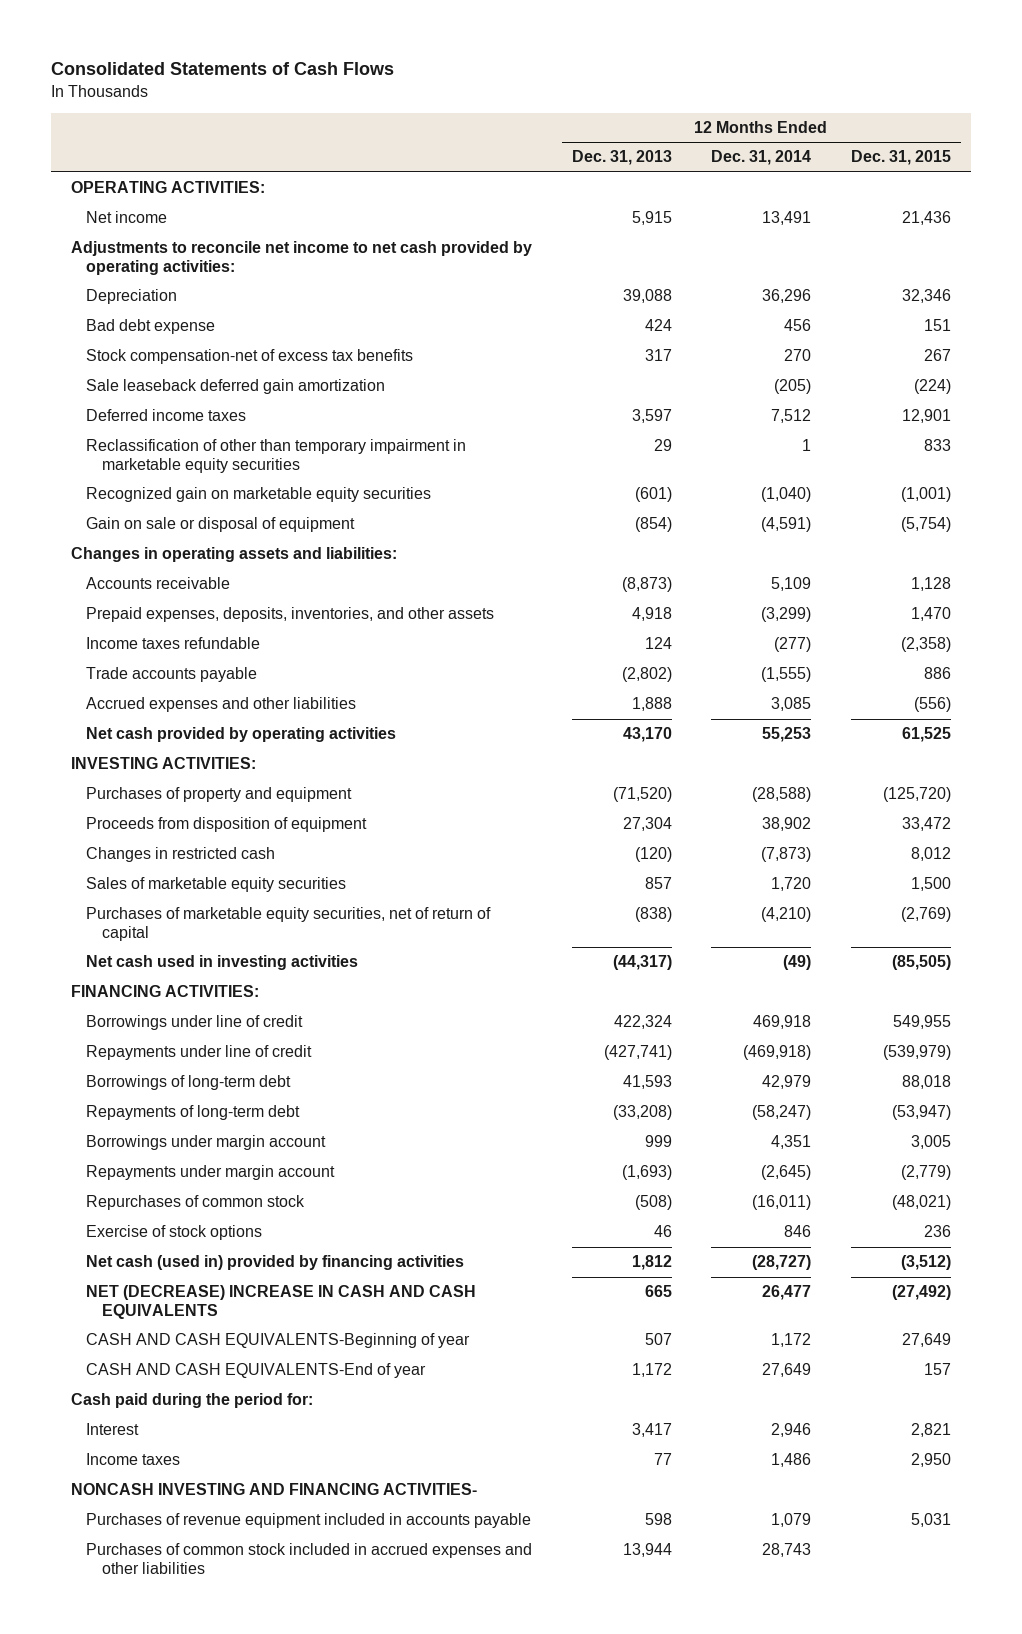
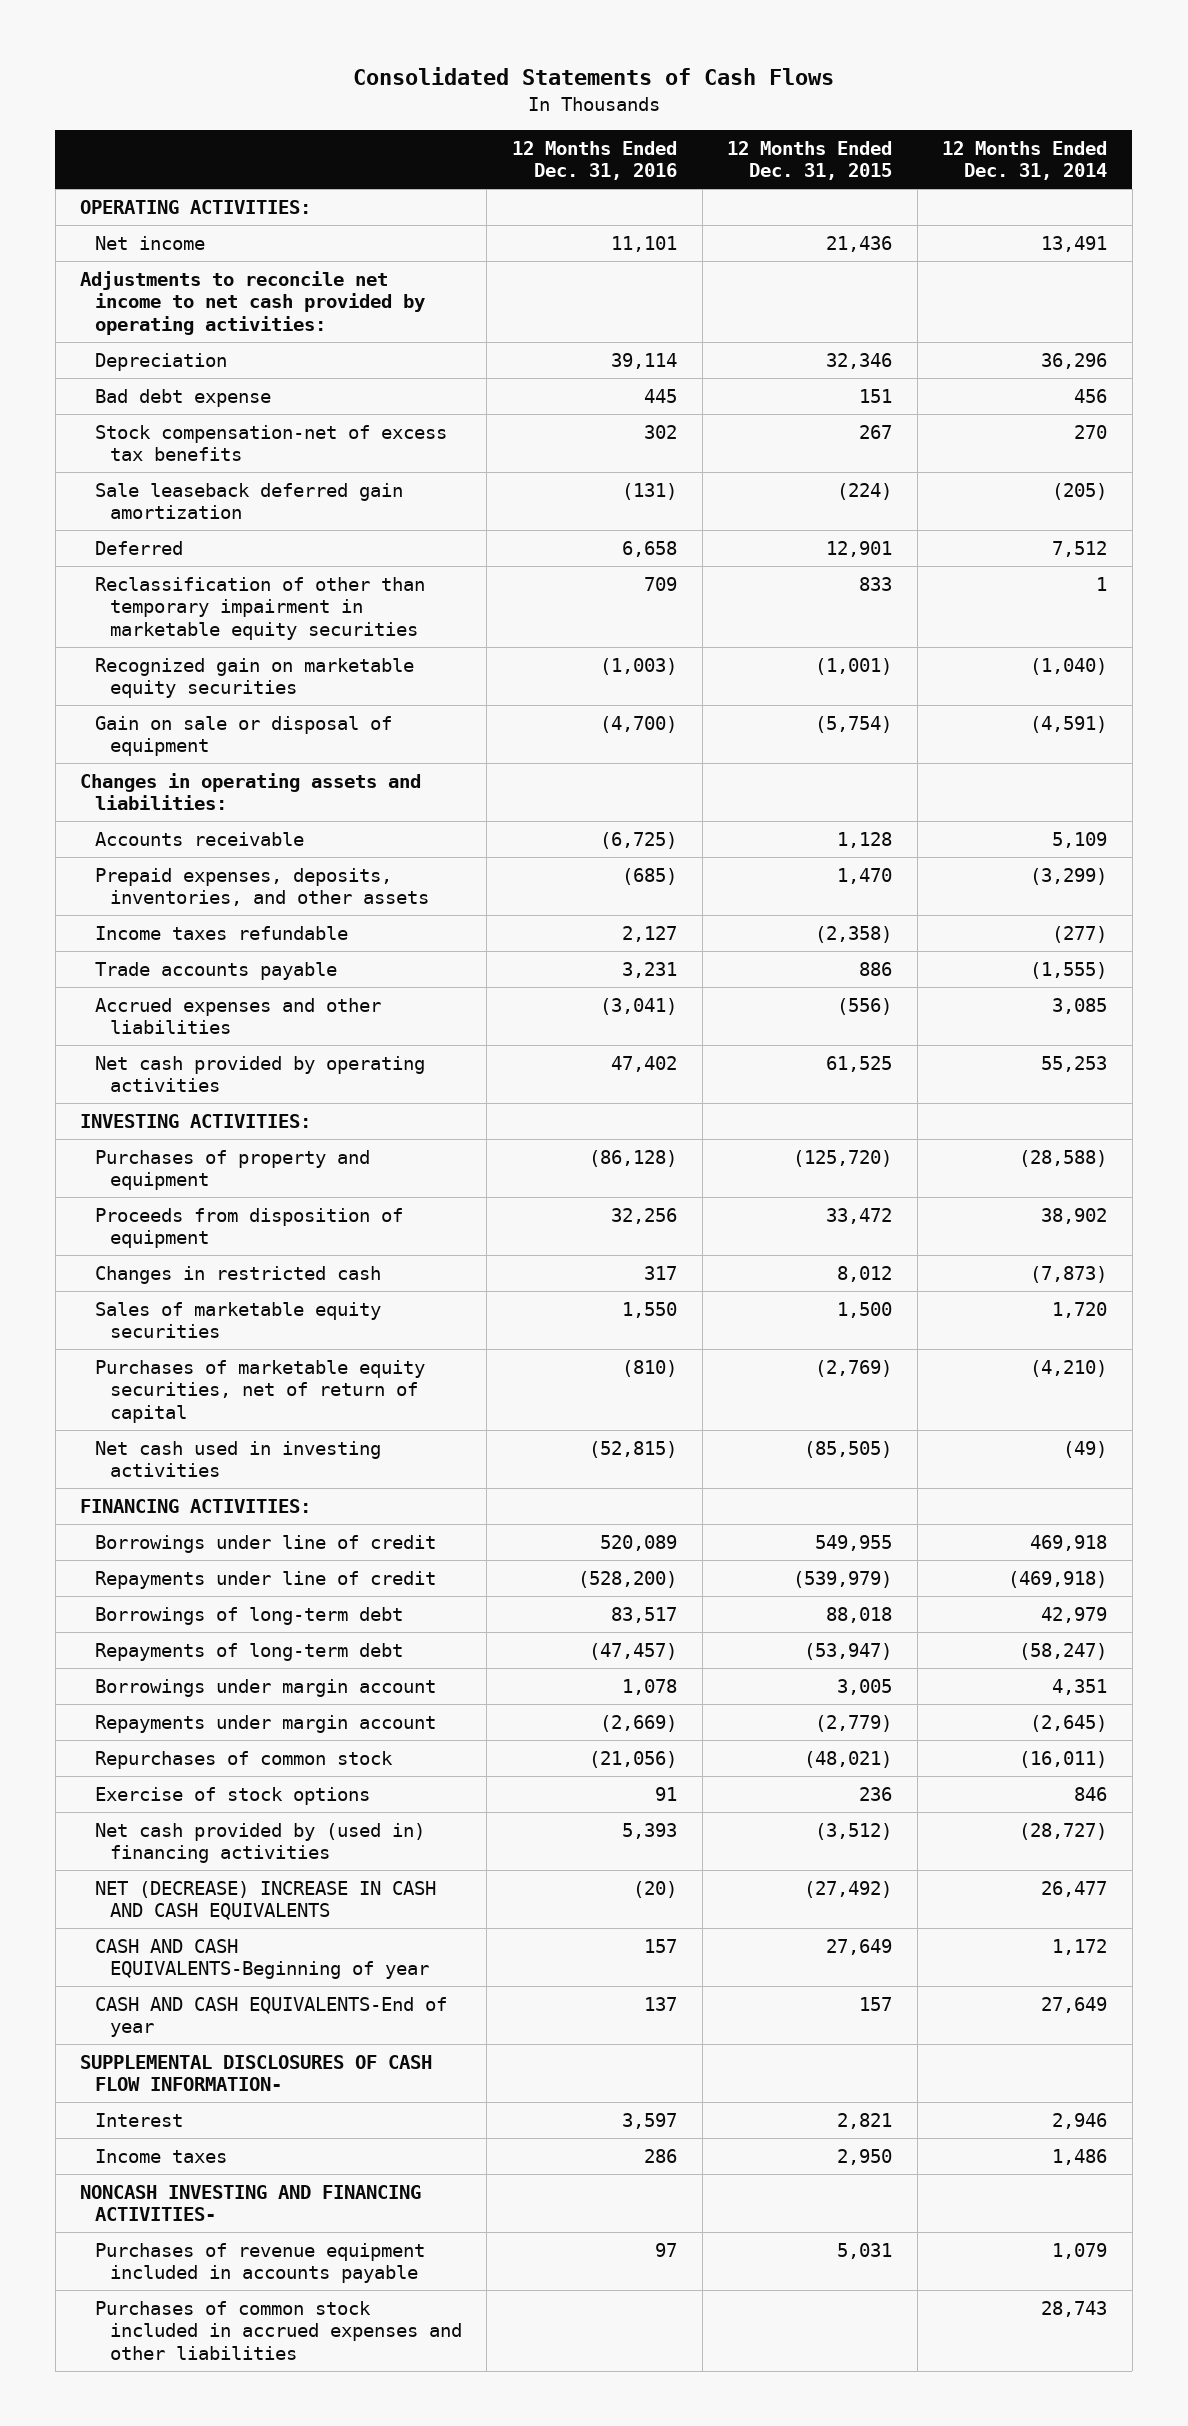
- | 12 Months Ended Dec. 31, 2013 | 12 Months Ended Dec. 31, 2014 | 12 Months Ended Dec. 31, 2015
+ | 12 Months Ended Dec. 31, 2016 | 12 Months Ended Dec. 31, 2015 | 12 Months Ended Dec. 31, 2014
- Deferred income taxes | 3,597 | 7,512 | 12,901
+ Deferred | 6,658 | 12,901 | 7,512
- Net cash (used in) provided by financing activities | 1,812 | (28,727) | (3,512)
+ Net cash provided by (used in) financing activities | 5,393 | (3,512) | (28,727)
- Cash paid during the period for:
+ SUPPLEMENTAL DISCLOSURES OF CASH FLOW INFORMATION-

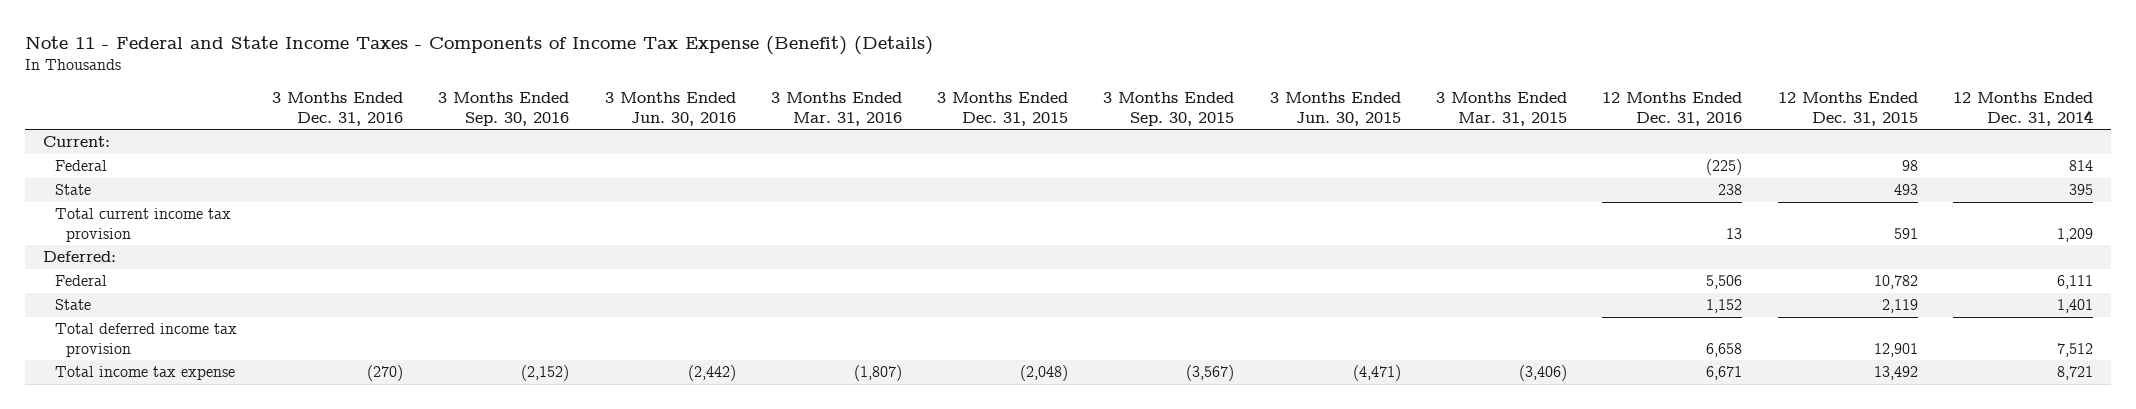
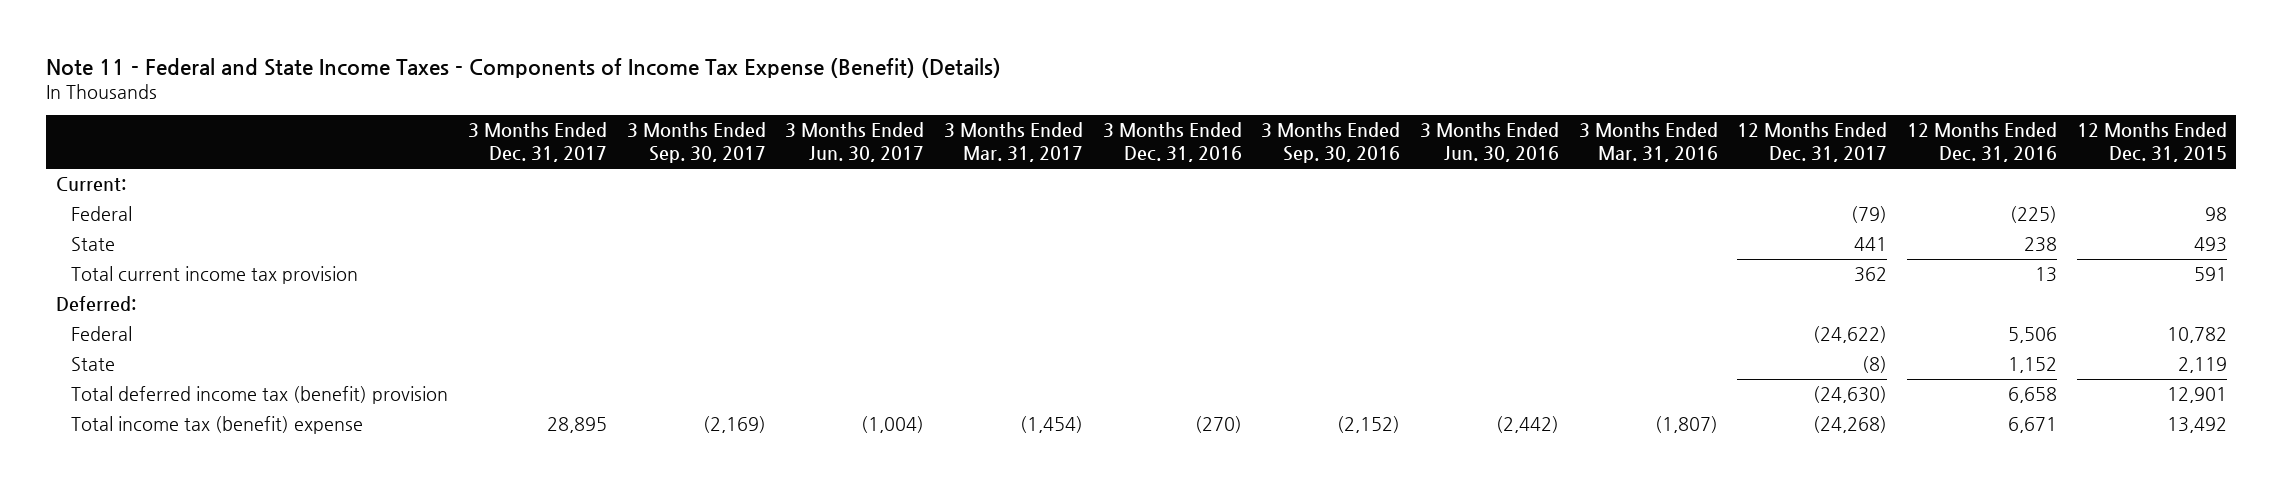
- | 3 Months Ended Dec. 31, 2016 | 3 Months Ended Sep. 30, 2016 | 3 Months Ended Jun. 30, 2016 | 3 Months Ended Mar. 31, 2016 | 3 Months Ended Dec. 31, 2015 | 3 Months Ended Sep. 30, 2015 | 3 Months Ended Jun. 30, 2015 | 3 Months Ended Mar. 31, 2015 | 12 Months Ended Dec. 31, 2016 | 12 Months Ended Dec. 31, 2015 | 12 Months Ended Dec. 31, 2014
+ | 3 Months Ended Dec. 31, 2017 | 3 Months Ended Sep. 30, 2017 | 3 Months Ended Jun. 30, 2017 | 3 Months Ended Mar. 31, 2017 | 3 Months Ended Dec. 31, 2016 | 3 Months Ended Sep. 30, 2016 | 3 Months Ended Jun. 30, 2016 | 3 Months Ended Mar. 31, 2016 | 12 Months Ended Dec. 31, 2017 | 12 Months Ended Dec. 31, 2016 | 12 Months Ended Dec. 31, 2015
- Total deferred income tax provision | | | | | | | | | 6,658 | 12,901 | 7,512
- Total income tax expense | (270) | (2,152) | (2,442) | (1,807) | (2,048) | (3,567) | (4,471) | (3,406) | 6,671 | 13,492 | 8,721
+ Total deferred income tax (benefit) provision | | | | | | | | | (24,630) | 6,658 | 12,901
+ Total income tax (benefit) expense | 28,895 | (2,169) | (1,004) | (1,454) | (270) | (2,152) | (2,442) | (1,807) | (24,268) | 6,671 | 13,492

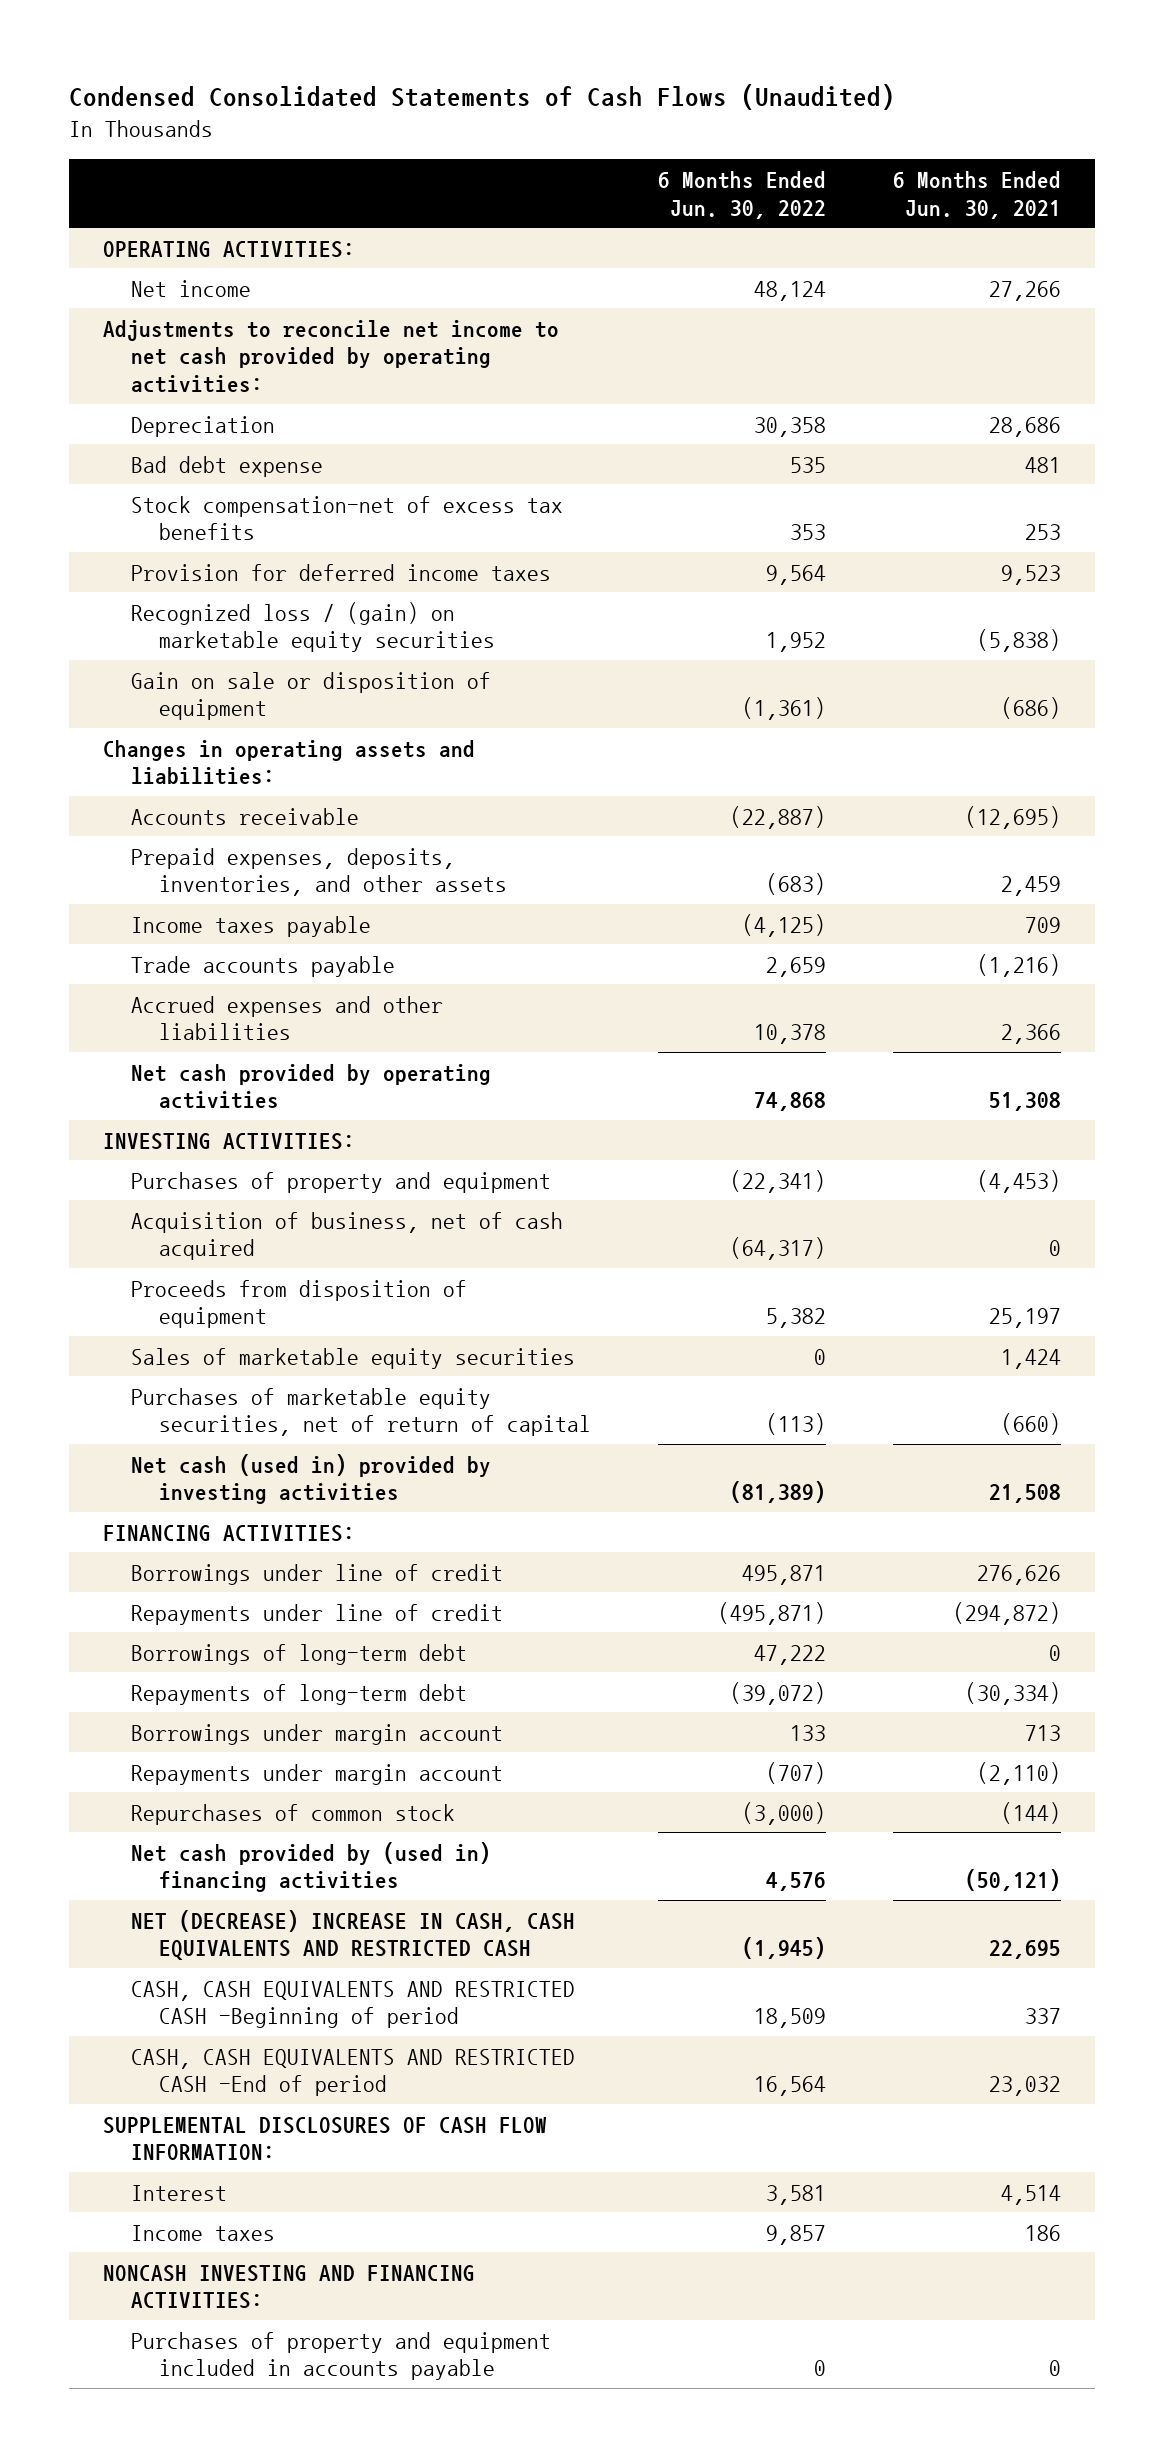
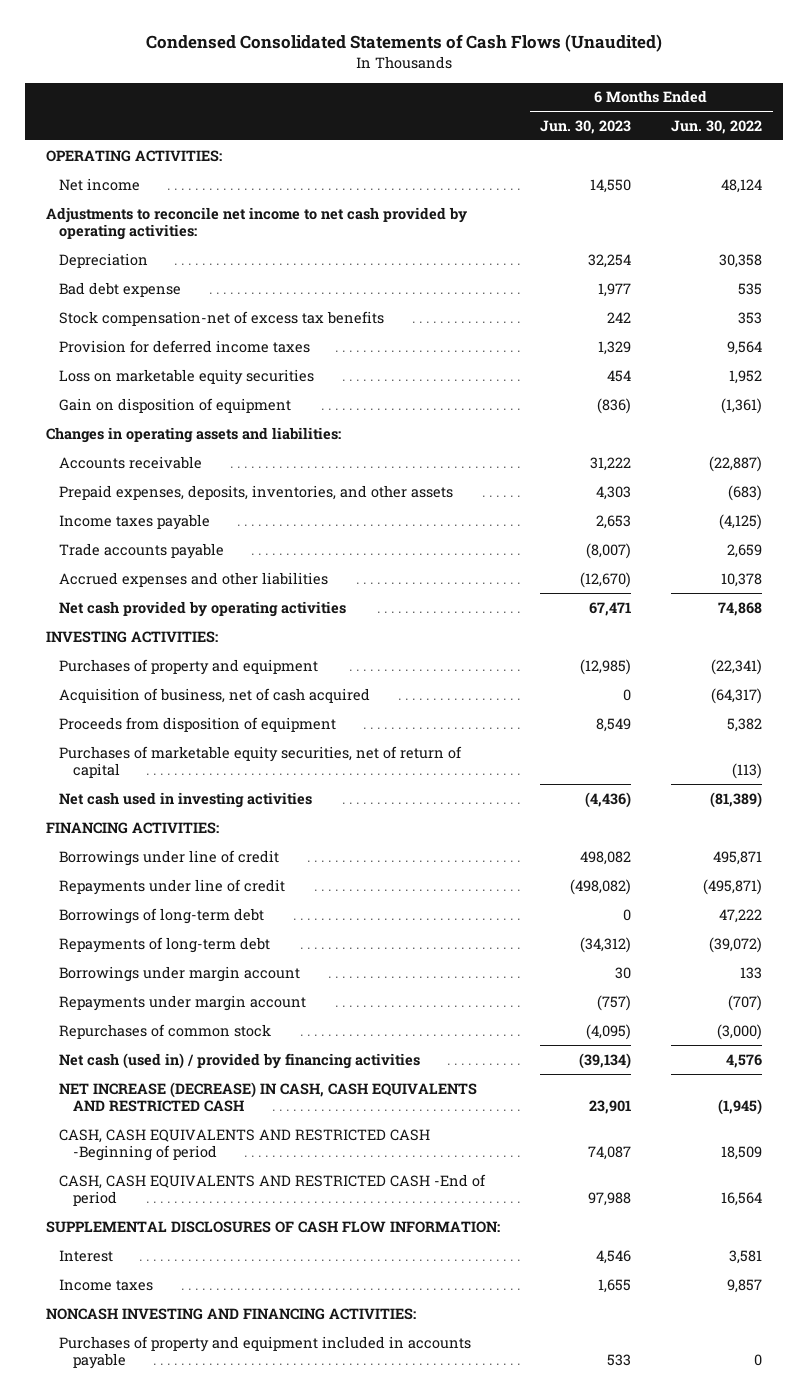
- | 6 Months Ended Jun. 30, 2022 | 6 Months Ended Jun. 30, 2021
+ | 6 Months Ended Jun. 30, 2023 | 6 Months Ended Jun. 30, 2022
- Recognized loss / (gain) on marketable equity securities | 1,952 | (5,838)
- Gain on sale or disposition of equipment | (1,361) | (686)
+ Loss on marketable equity securities | 454 | 1,952
+ Gain on disposition of equipment | (836) | (1,361)
- Sales of marketable equity securities | 0 | 1,424
- Net cash (used in) provided by investing activities | (81,389) | 21,508
+ Net cash used in investing activities | (4,436) | (81,389)
- Net cash provided by (used in) financing activities | 4,576 | (50,121)
- NET (DECREASE) INCREASE IN CASH, CASH EQUIVALENTS AND RESTRICTED CASH | (1,945) | 22,695
+ Net cash (used in) / provided by financing activities | (39,134) | 4,576
+ NET INCREASE (DECREASE) IN CASH, CASH EQUIVALENTS AND RESTRICTED CASH | 23,901 | (1,945)

